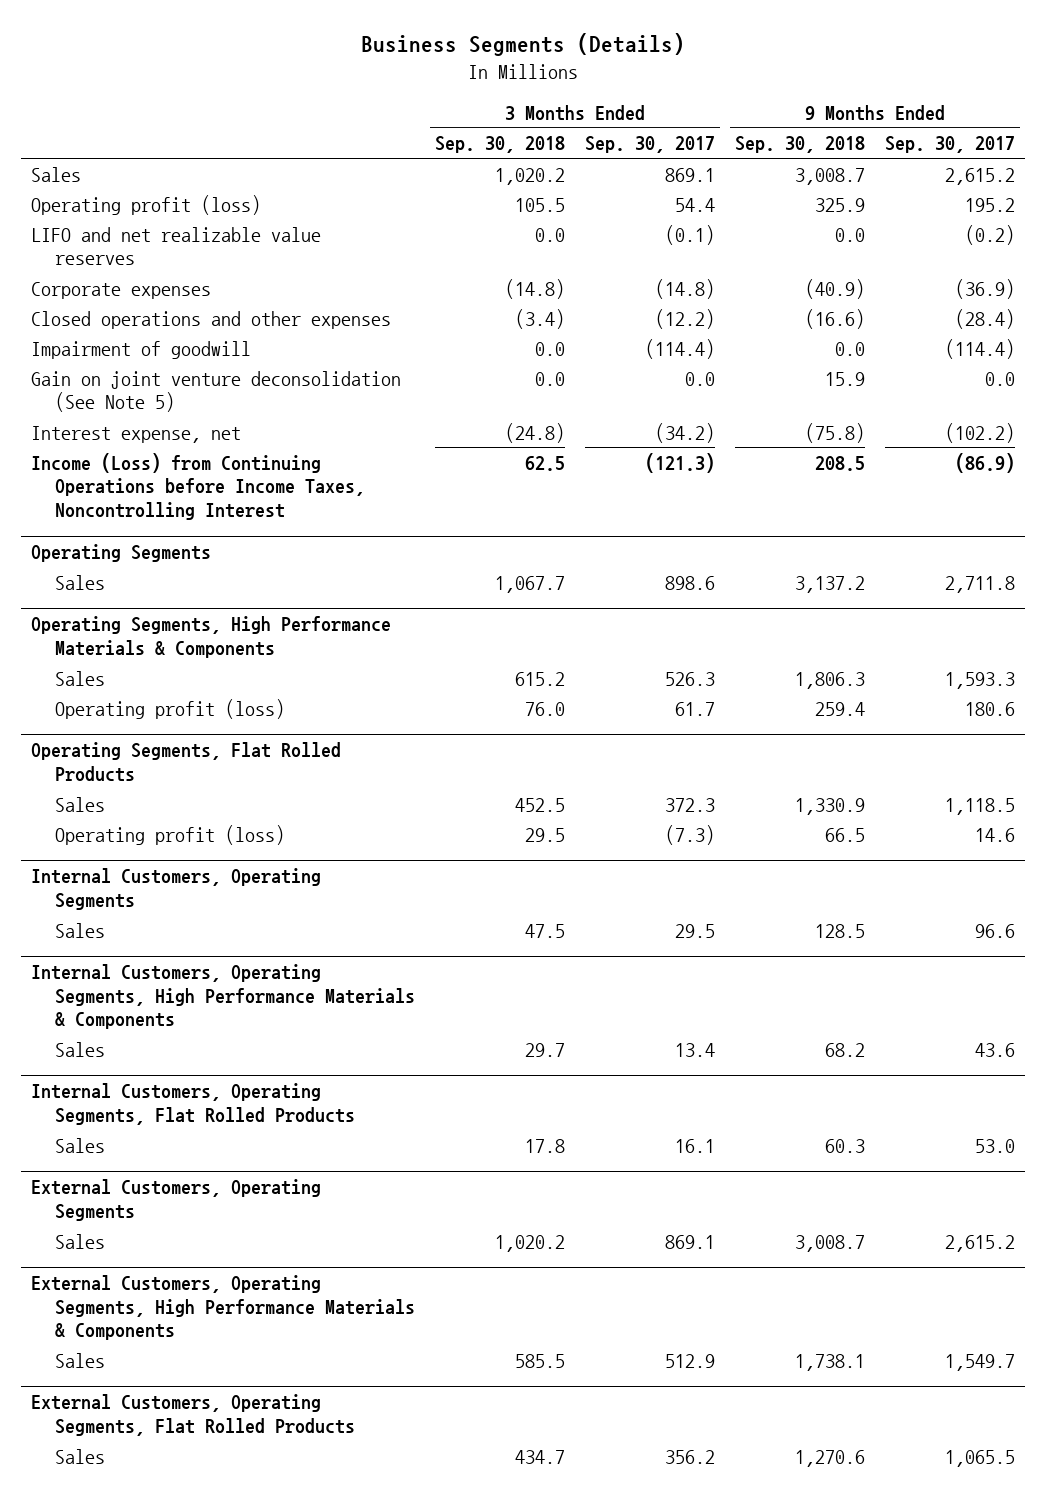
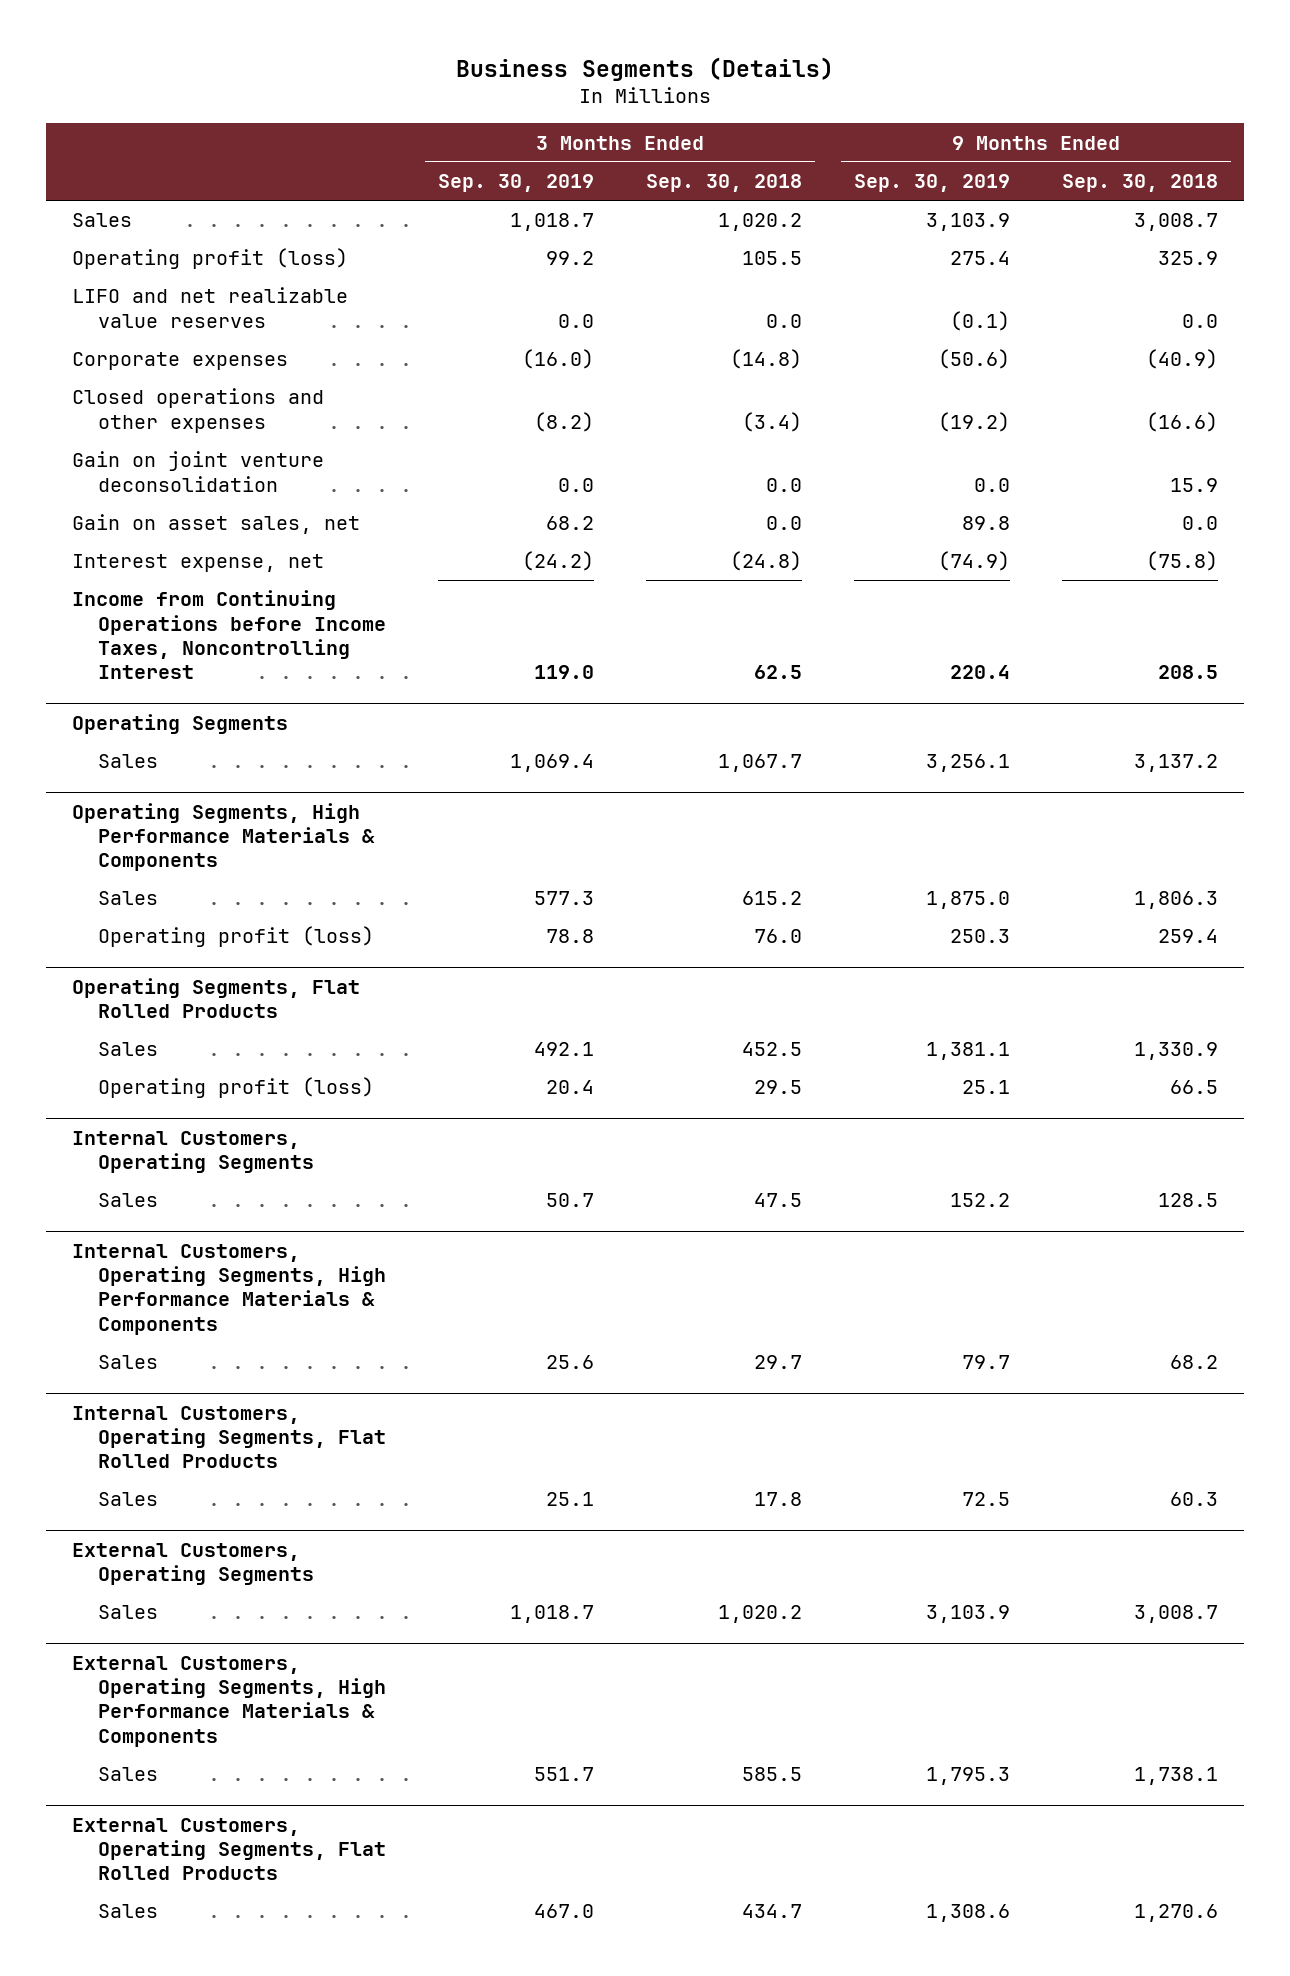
- | 3 Months Ended Sep. 30, 2018 | 3 Months Ended Sep. 30, 2017 | 9 Months Ended Sep. 30, 2018 | 9 Months Ended Sep. 30, 2017
+ | 3 Months Ended Sep. 30, 2019 | 3 Months Ended Sep. 30, 2018 | 9 Months Ended Sep. 30, 2019 | 9 Months Ended Sep. 30, 2018
- Impairment of goodwill | 0.0 | (114.4) | 0.0 | (114.4)
- Gain on joint venture deconsolidation (See Note 5) | 0.0 | 0.0 | 15.9 | 0.0
+ Gain on joint venture deconsolidation | 0.0 | 0.0 | 0.0 | 15.9
+ Gain on asset sales, net | 68.2 | 0.0 | 89.8 | 0.0
- Income (Loss) from Continuing Operations before Income Taxes, Noncontrolling Interest | 62.5 | (121.3) | 208.5 | (86.9)
+ Income from Continuing Operations before Income Taxes, Noncontrolling Interest | 119.0 | 62.5 | 220.4 | 208.5

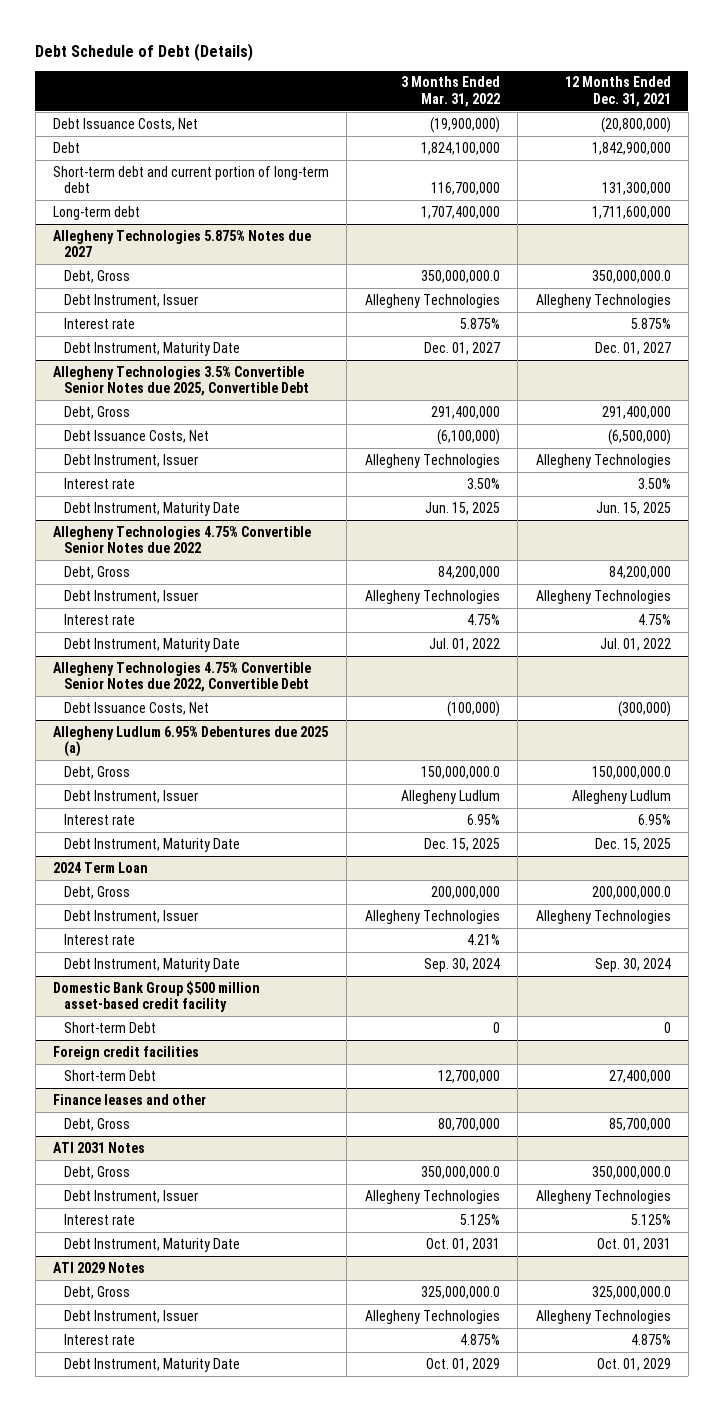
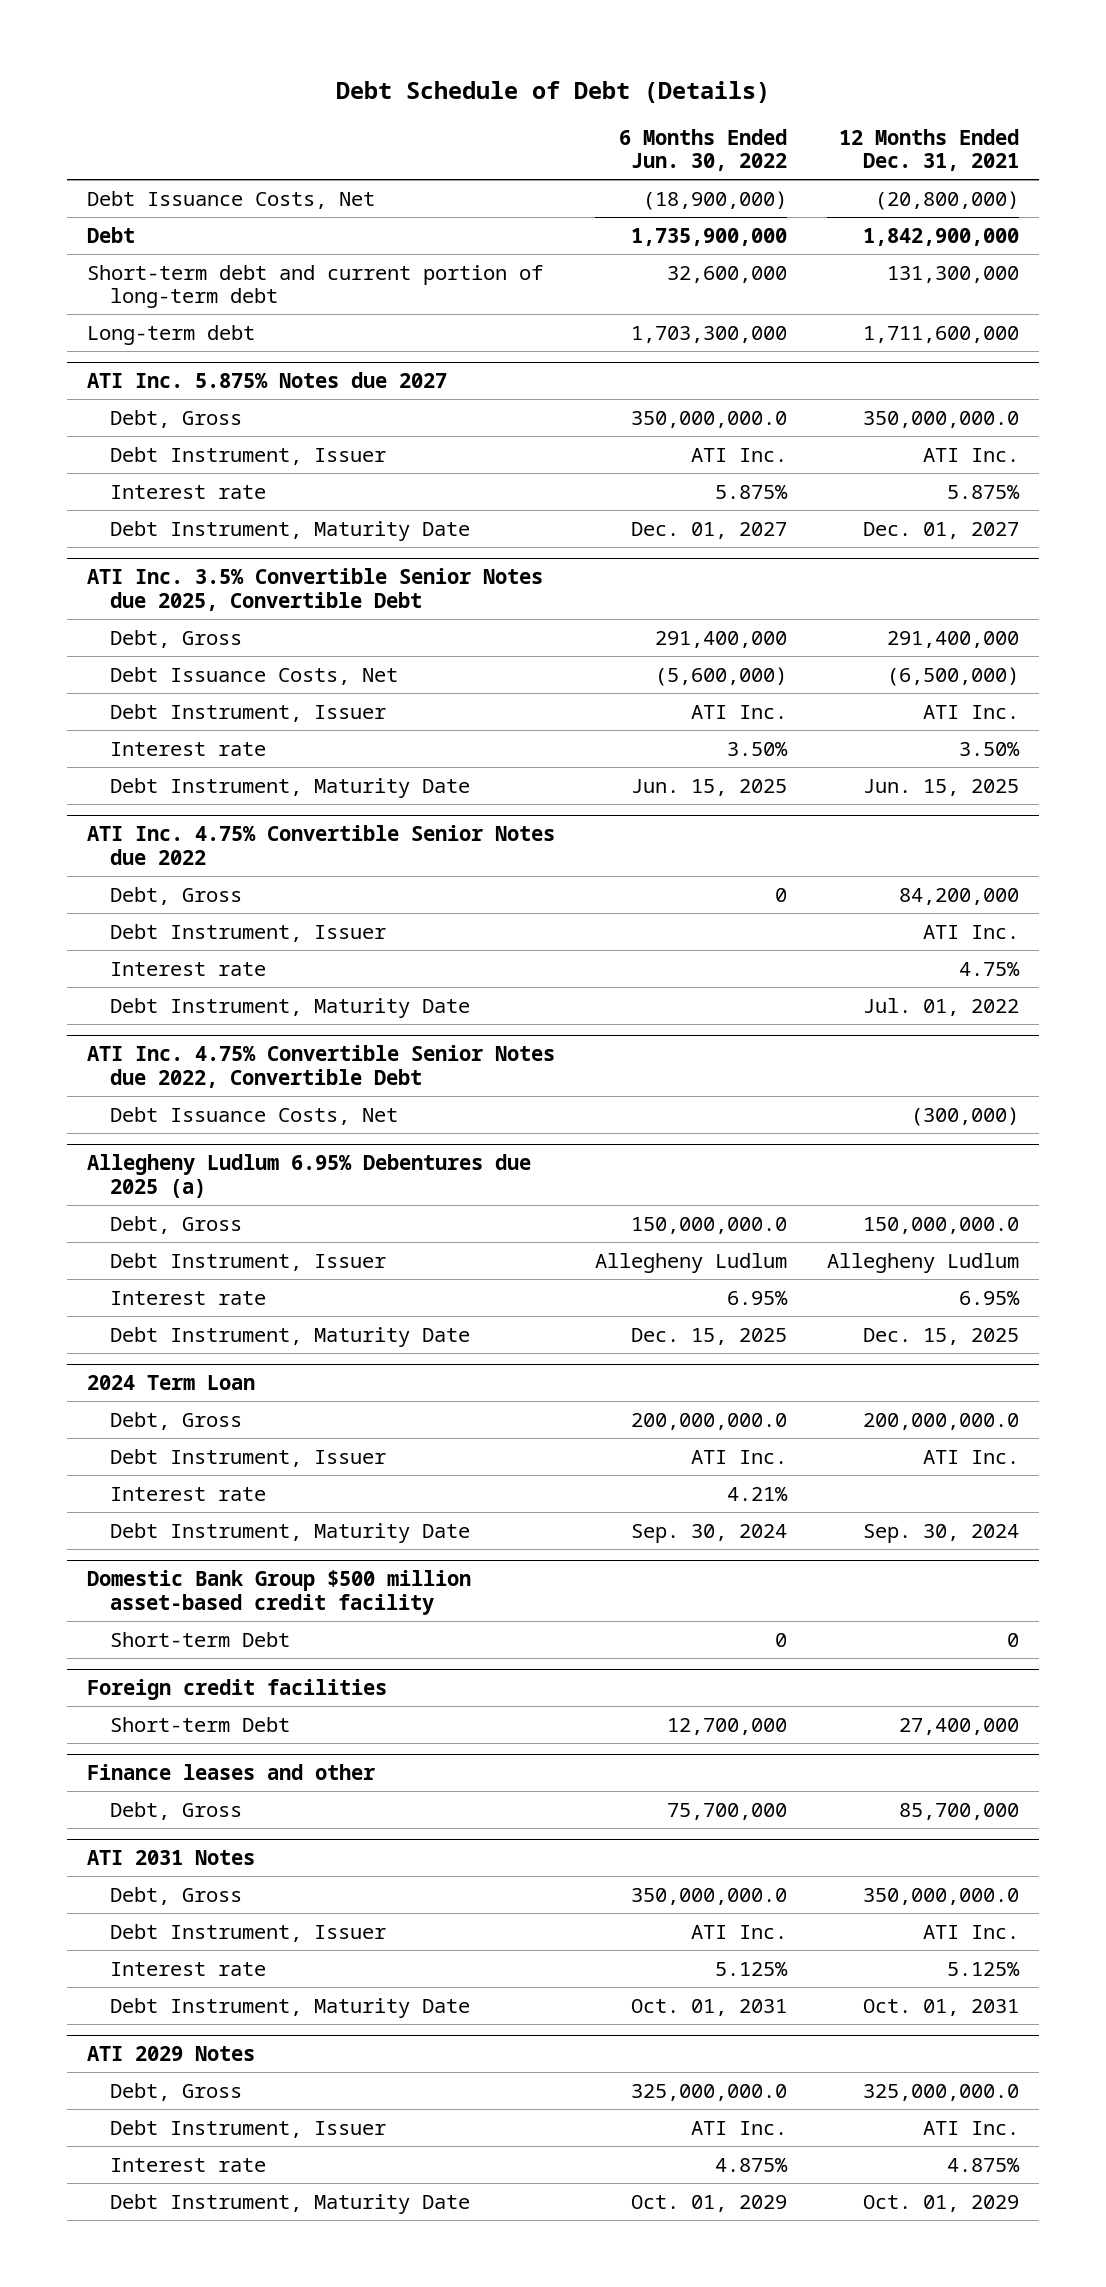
- | 3 Months Ended Mar. 31, 2022 | 12 Months Ended Dec. 31, 2021
+ | 6 Months Ended Jun. 30, 2022 | 12 Months Ended Dec. 31, 2021
- Allegheny Technologies 5.875% Notes due 2027
+ ATI Inc. 5.875% Notes due 2027
- Debt Instrument, Issuer | Allegheny Technologies | Allegheny Technologies
+ Debt Instrument, Issuer | ATI Inc. | ATI Inc.
- Allegheny Technologies 3.5% Convertible Senior Notes due 2025, Convertible Debt
+ ATI Inc. 3.5% Convertible Senior Notes due 2025, Convertible Debt
- Debt Instrument, Issuer | Allegheny Technologies | Allegheny Technologies
+ Debt Instrument, Issuer | ATI Inc. | ATI Inc.
- Allegheny Technologies 4.75% Convertible Senior Notes due 2022
+ ATI Inc. 4.75% Convertible Senior Notes due 2022
- Debt Instrument, Issuer | Allegheny Technologies | Allegheny Technologies
+ Debt Instrument, Issuer | | ATI Inc.
- Allegheny Technologies 4.75% Convertible Senior Notes due 2022, Convertible Debt
+ ATI Inc. 4.75% Convertible Senior Notes due 2022, Convertible Debt
@ 2024 Term Loan
- Debt Instrument, Issuer | Allegheny Technologies | Allegheny Technologies
+ Debt Instrument, Issuer | ATI Inc. | ATI Inc.
@ ATI 2031 Notes
- Debt Instrument, Issuer | Allegheny Technologies | Allegheny Technologies
+ Debt Instrument, Issuer | ATI Inc. | ATI Inc.
@ ATI 2029 Notes
- Debt Instrument, Issuer | Allegheny Technologies | Allegheny Technologies
+ Debt Instrument, Issuer | ATI Inc. | ATI Inc.

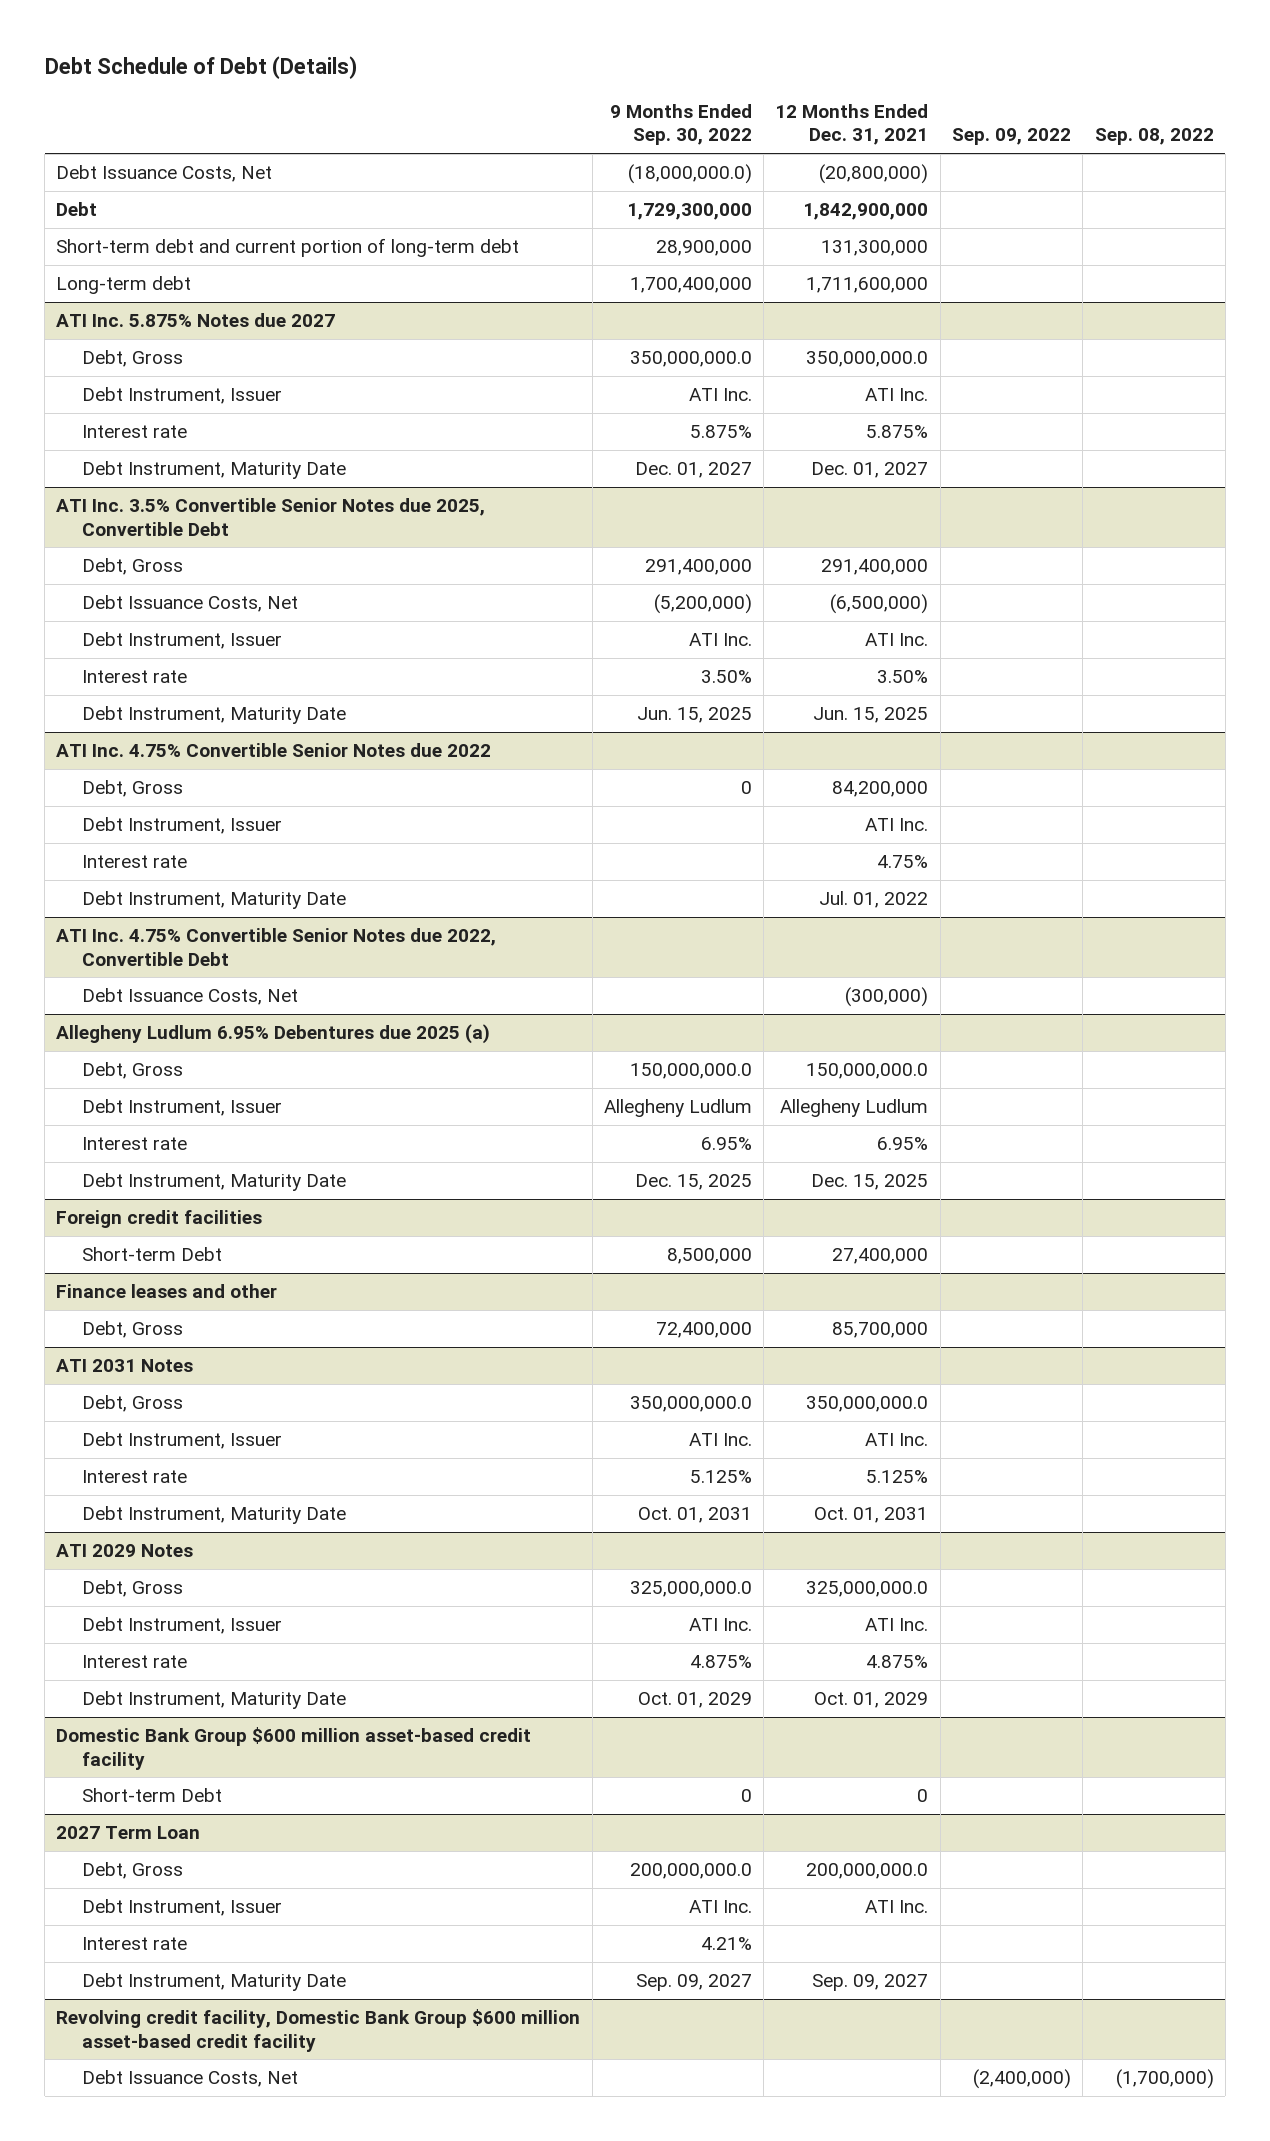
- | 6 Months Ended Jun. 30, 2022 | 12 Months Ended Dec. 31, 2021
+ | 9 Months Ended Sep. 30, 2022 | 12 Months Ended Dec. 31, 2021 | Sep. 09, 2022 | Sep. 08, 2022
- 2024 Term Loan
- Debt, Gross | 200,000,000.0 | 200,000,000.0
- Debt Instrument, Issuer | ATI Inc. | ATI Inc.
- Interest rate | 4.21% |
- Debt Instrument, Maturity Date | Sep. 30, 2024 | Sep. 30, 2024
- Domestic Bank Group $500 million asset-based credit facility
- Short-term Debt | 0 | 0
+ Domestic Bank Group $600 million asset-based credit facility
+ Short-term Debt | 0 | 0 | |
+ 2027 Term Loan
+ Debt, Gross | 200,000,000.0 | 200,000,000.0 | |
+ Debt Instrument, Issuer | ATI Inc. | ATI Inc. | |
+ Interest rate | 4.21% | | |
+ Debt Instrument, Maturity Date | Sep. 09, 2027 | Sep. 09, 2027 | |
+ Revolving credit facility, Domestic Bank Group $600 million asset-based credit facility
+ Debt Issuance Costs, Net | | | (2,400,000) | (1,700,000)

